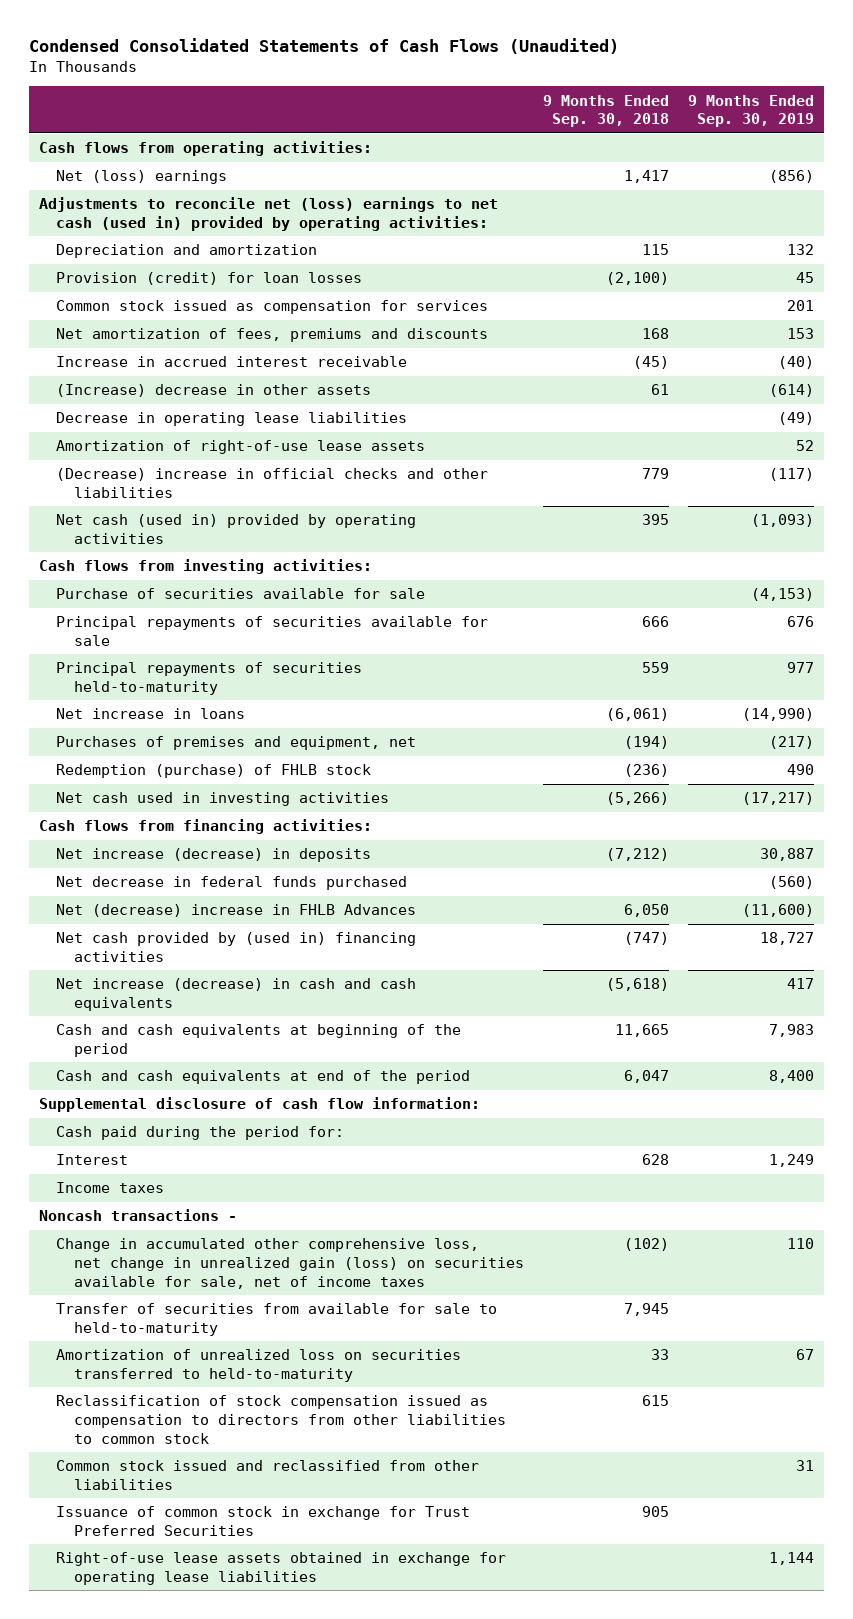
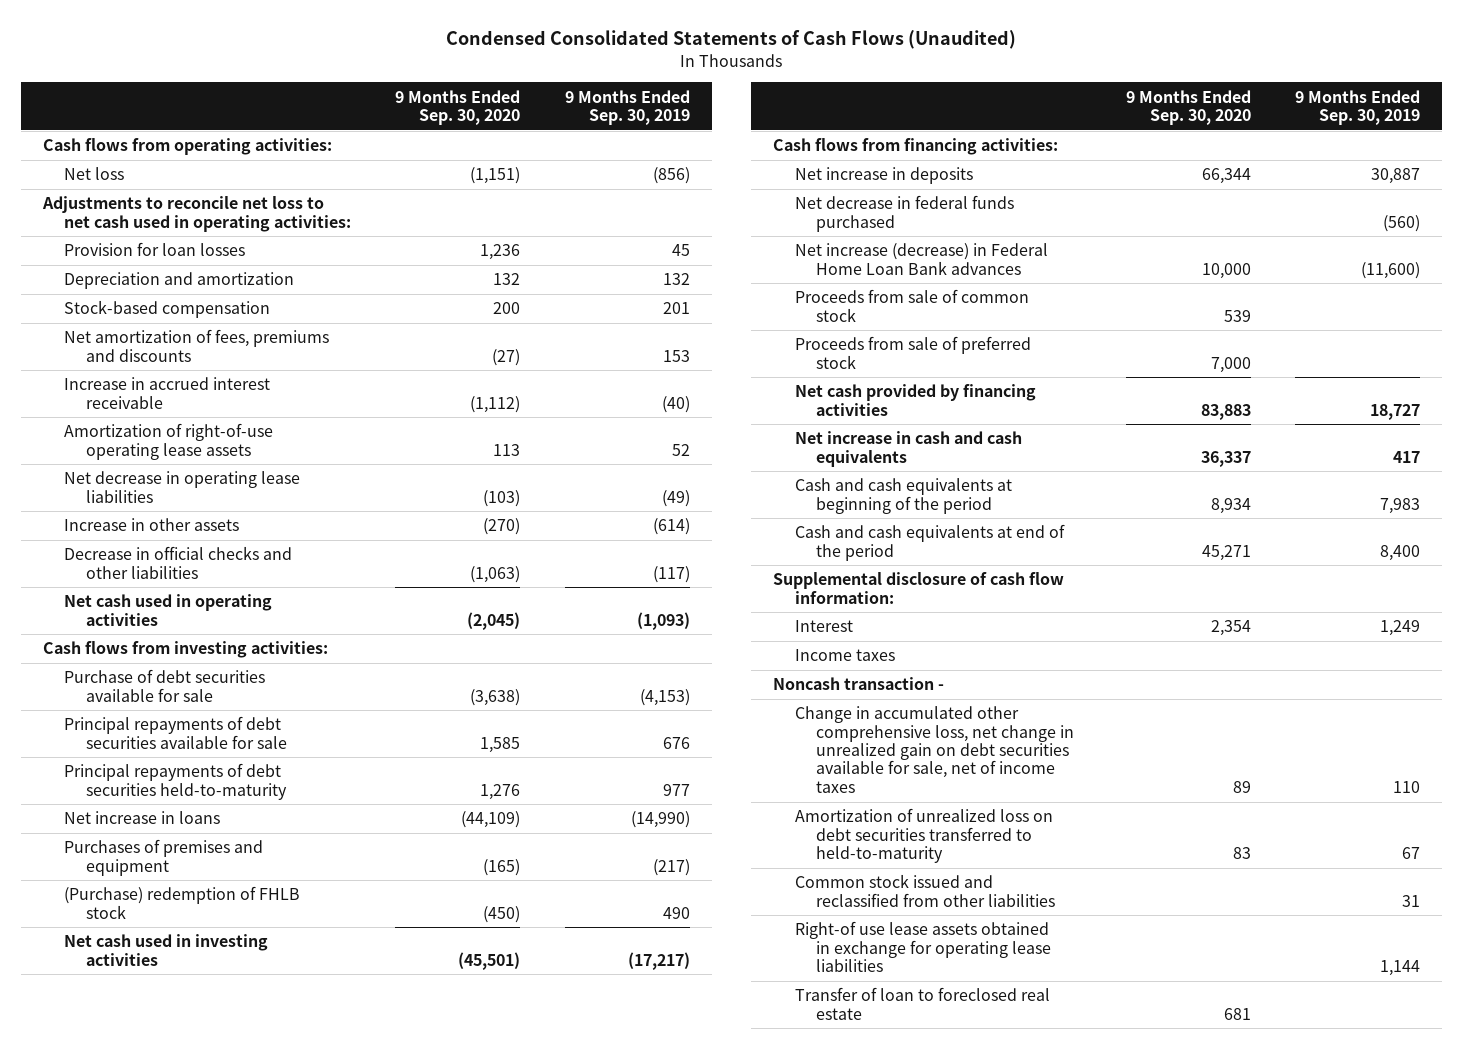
- | 9 Months Ended Sep. 30, 2018 | 9 Months Ended Sep. 30, 2019
+ | 9 Months Ended Sep. 30, 2020 | 9 Months Ended Sep. 30, 2019
- Net (loss) earnings | 1,417 | (856)
- Adjustments to reconcile net (loss) earnings to net cash (used in) provided by operating activities:
+ Net loss | (1,151) | (856)
+ Adjustments to reconcile net loss to net cash used in operating activities:
+ Provision for loan losses | 1,236 | 45
- Provision (credit) for loan losses | (2,100) | 45
- Common stock issued as compensation for services | | 201
+ Stock-based compensation | 200 | 201
- (Increase) decrease in other assets | 61 | (614)
- Decrease in operating lease liabilities | | (49)
- Amortization of right-of-use lease assets | | 52
- (Decrease) increase in official checks and other liabilities | 779 | (117)
- Net cash (used in) provided by operating activities | 395 | (1,093)
+ Amortization of right-of-use operating lease assets | 113 | 52
+ Net decrease in operating lease liabilities | (103) | (49)
+ Increase in other assets | (270) | (614)
+ Decrease in official checks and other liabilities | (1,063) | (117)
+ Net cash used in operating activities | (2,045) | (1,093)
- Purchase of securities available for sale | | (4,153)
- Principal repayments of securities available for sale | 666 | 676
- Principal repayments of securities held-to-maturity | 559 | 977
+ Purchase of debt securities available for sale | (3,638) | (4,153)
+ Principal repayments of debt securities available for sale | 1,585 | 676
+ Principal repayments of debt securities held-to-maturity | 1,276 | 977
- Purchases of premises and equipment, net | (194) | (217)
- Redemption (purchase) of FHLB stock | (236) | 490
+ Purchases of premises and equipment | (165) | (217)
+ (Purchase) redemption of FHLB stock | (450) | 490
- Net increase (decrease) in deposits | (7,212) | 30,887
+ Net increase in deposits | 66,344 | 30,887
- Net (decrease) increase in FHLB Advances | 6,050 | (11,600)
- Net cash provided by (used in) financing activities | (747) | 18,727
- Net increase (decrease) in cash and cash equivalents | (5,618) | 417
+ Net increase (decrease) in Federal Home Loan Bank advances | 10,000 | (11,600)
+ Proceeds from sale of common stock | 539 |
+ Proceeds from sale of preferred stock | 7,000 |
+ Net cash provided by financing activities | 83,883 | 18,727
+ Net increase in cash and cash equivalents | 36,337 | 417
- Cash paid during the period for:
- Noncash transactions -
- Change in accumulated other comprehensive loss, net change in unrealized gain (loss) on securities available for sale, net of income taxes | (102) | 110
- Transfer of securities from available for sale to held-to-maturity | 7,945 |
- Amortization of unrealized loss on securities transferred to held-to-maturity | 33 | 67
- Reclassification of stock compensation issued as compensation to directors from other liabilities to common stock | 615 |
+ Noncash transaction -
+ Change in accumulated other comprehensive loss, net change in unrealized gain on debt securities available for sale, net of income taxes | 89 | 110
+ Amortization of unrealized loss on debt securities transferred to held-to-maturity | 83 | 67
- Issuance of common stock in exchange for Trust Preferred Securities | 905 |
- Right-of-use lease assets obtained in exchange for operating lease liabilities | | 1,144
+ Right-of use lease assets obtained in exchange for operating lease liabilities | | 1,144
+ Transfer of loan to foreclosed real estate | 681 |

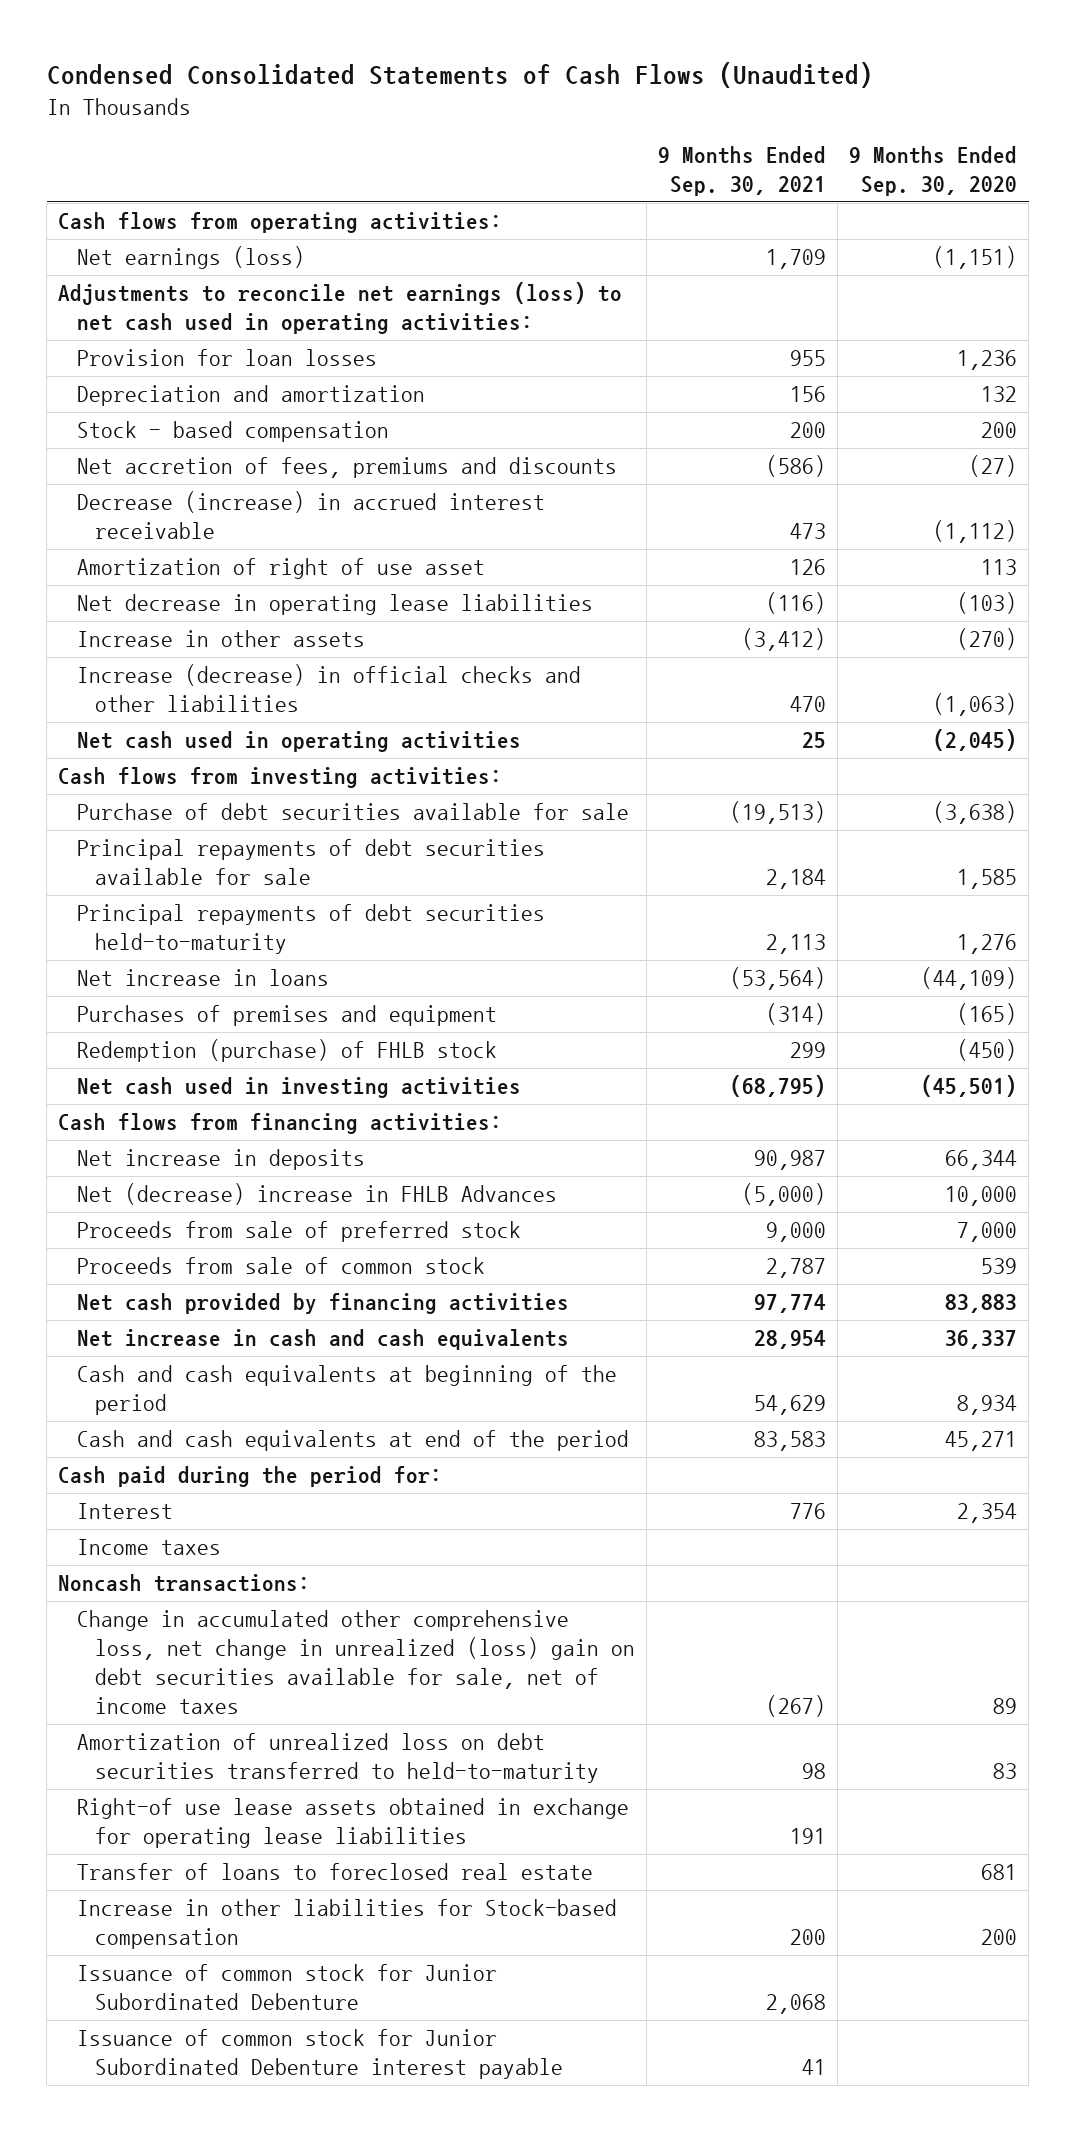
- | 9 Months Ended Sep. 30, 2020 | 9 Months Ended Sep. 30, 2019
+ | 9 Months Ended Sep. 30, 2021 | 9 Months Ended Sep. 30, 2020
- Net loss | (1,151) | (856)
- Adjustments to reconcile net loss to net cash used in operating activities:
+ Net earnings (loss) | 1,709 | (1,151)
+ Adjustments to reconcile net earnings (loss) to net cash used in operating activities:
- Stock-based compensation | 200 | 201
- Net amortization of fees, premiums and discounts | (27) | 153
- Increase in accrued interest receivable | (1,112) | (40)
- Amortization of right-of-use operating lease assets | 113 | 52
+ Stock - based compensation | 200 | 200
+ Net accretion of fees, premiums and discounts | (586) | (27)
+ Decrease (increase) in accrued interest receivable | 473 | (1,112)
+ Amortization of right of use asset | 126 | 113
- Decrease in official checks and other liabilities | (1,063) | (117)
+ Increase (decrease) in official checks and other liabilities | 470 | (1,063)
- (Purchase) redemption of FHLB stock | (450) | 490
+ Redemption (purchase) of FHLB stock | 299 | (450)
- Net decrease in federal funds purchased | | (560)
- Net increase (decrease) in Federal Home Loan Bank advances | 10,000 | (11,600)
+ Net (decrease) increase in FHLB Advances | (5,000) | 10,000
moved down: Proceeds from sale of common stock | 2,787 | 539
- Supplemental disclosure of cash flow information:
+ Cash paid during the period for:
- Noncash transaction -
- Change in accumulated other comprehensive loss, net change in unrealized gain on debt securities available for sale, net of income taxes | 89 | 110
+ Noncash transactions:
+ Change in accumulated other comprehensive loss, net change in unrealized (loss) gain on debt securities available for sale, net of income taxes | (267) | 89
- Common stock issued and reclassified from other liabilities | | 31
- Transfer of loan to foreclosed real estate | 681 |
+ Transfer of loans to foreclosed real estate | | 681
+ Increase in other liabilities for Stock-based compensation | 200 | 200
+ Issuance of common stock for Junior Subordinated Debenture | 2,068 |
+ Issuance of common stock for Junior Subordinated Debenture interest payable | 41 |

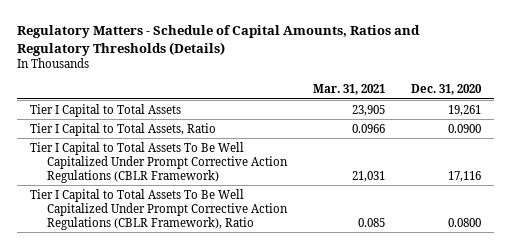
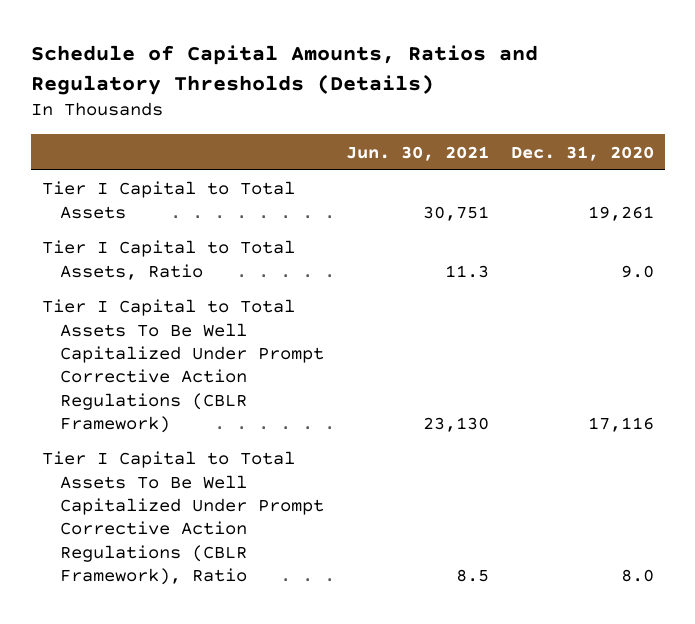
- Regulatory Matters - Schedule of Capital Amounts, Ratios and Regulatory Thresholds (Details)
+ Schedule of Capital Amounts, Ratios and Regulatory Thresholds (Details)
- | Mar. 31, 2021 | Dec. 31, 2020
+ | Jun. 30, 2021 | Dec. 31, 2020
- Tier I Capital to Total Assets, Ratio | 0.0966 | 0.0900
+ Tier I Capital to Total Assets, Ratio | 11.3 | 9.0
- Tier I Capital to Total Assets To Be Well Capitalized Under Prompt Corrective Action Regulations (CBLR Framework), Ratio | 0.085 | 0.0800
+ Tier I Capital to Total Assets To Be Well Capitalized Under Prompt Corrective Action Regulations (CBLR Framework), Ratio | 8.5 | 8.0

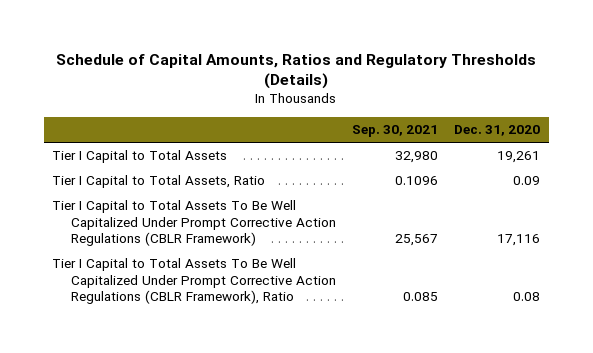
- | Jun. 30, 2021 | Dec. 31, 2020
+ | Sep. 30, 2021 | Dec. 31, 2020
- Tier I Capital to Total Assets, Ratio | 11.3 | 9.0
+ Tier I Capital to Total Assets, Ratio | 0.1096 | 0.09
- Tier I Capital to Total Assets To Be Well Capitalized Under Prompt Corrective Action Regulations (CBLR Framework), Ratio | 8.5 | 8.0
+ Tier I Capital to Total Assets To Be Well Capitalized Under Prompt Corrective Action Regulations (CBLR Framework), Ratio | 0.085 | 0.08

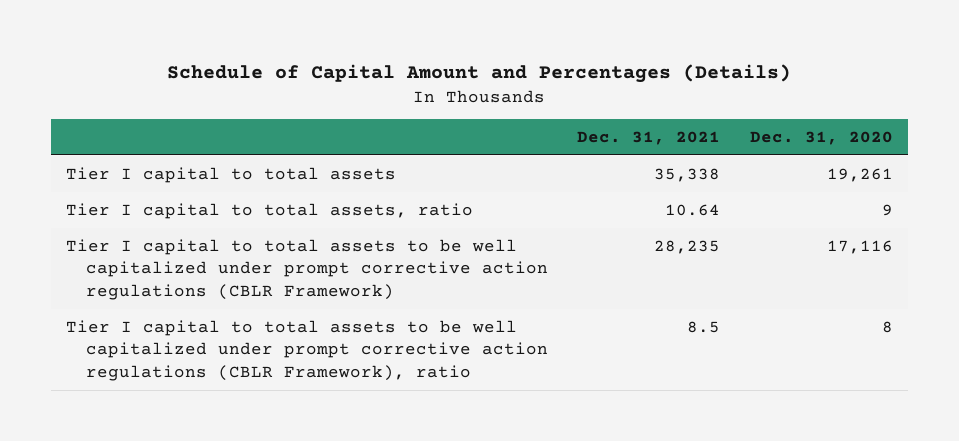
- Schedule of Capital Amounts, Ratios and Regulatory Thresholds (Details)
+ Schedule of Capital Amount and Percentages (Details)
- | Sep. 30, 2021 | Dec. 31, 2020
+ | Dec. 31, 2021 | Dec. 31, 2020
- Tier I Capital to Total Assets | 32,980 | 19,261
- Tier I Capital to Total Assets, Ratio | 0.1096 | 0.09
- Tier I Capital to Total Assets To Be Well Capitalized Under Prompt Corrective Action Regulations (CBLR Framework) | 25,567 | 17,116
- Tier I Capital to Total Assets To Be Well Capitalized Under Prompt Corrective Action Regulations (CBLR Framework), Ratio | 0.085 | 0.08
+ Tier I capital to total assets | 35,338 | 19,261
+ Tier I capital to total assets, ratio | 10.64 | 9
+ Tier I capital to total assets to be well capitalized under prompt corrective action regulations (CBLR Framework) | 28,235 | 17,116
+ Tier I capital to total assets to be well capitalized under prompt corrective action regulations (CBLR Framework), ratio | 8.5 | 8

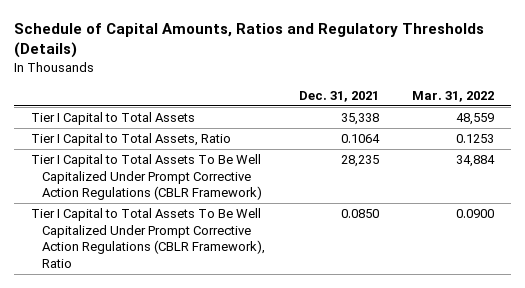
- Schedule of Capital Amount and Percentages (Details)
+ Schedule of Capital Amounts, Ratios and Regulatory Thresholds (Details)
- | Dec. 31, 2021 | Dec. 31, 2020
+ | Dec. 31, 2021 | Mar. 31, 2022
- Tier I capital to total assets | 35,338 | 19,261
- Tier I capital to total assets, ratio | 10.64 | 9
- Tier I capital to total assets to be well capitalized under prompt corrective action regulations (CBLR Framework) | 28,235 | 17,116
- Tier I capital to total assets to be well capitalized under prompt corrective action regulations (CBLR Framework), ratio | 8.5 | 8
+ Tier I Capital to Total Assets | 35,338 | 48,559
+ Tier I Capital to Total Assets, Ratio | 0.1064 | 0.1253
+ Tier I Capital to Total Assets To Be Well Capitalized Under Prompt Corrective Action Regulations (CBLR Framework) | 28,235 | 34,884
+ Tier I Capital to Total Assets To Be Well Capitalized Under Prompt Corrective Action Regulations (CBLR Framework), Ratio | 0.0850 | 0.0900

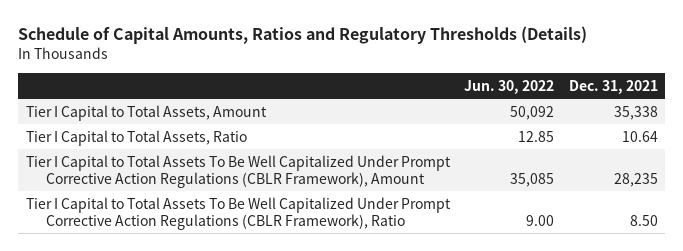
- | Dec. 31, 2021 | Mar. 31, 2022
+ | Jun. 30, 2022 | Dec. 31, 2021
- Tier I Capital to Total Assets | 35,338 | 48,559
- Tier I Capital to Total Assets, Ratio | 0.1064 | 0.1253
- Tier I Capital to Total Assets To Be Well Capitalized Under Prompt Corrective Action Regulations (CBLR Framework) | 28,235 | 34,884
- Tier I Capital to Total Assets To Be Well Capitalized Under Prompt Corrective Action Regulations (CBLR Framework), Ratio | 0.0850 | 0.0900
+ Tier I Capital to Total Assets, Amount | 50,092 | 35,338
+ Tier I Capital to Total Assets, Ratio | 12.85 | 10.64
+ Tier I Capital to Total Assets To Be Well Capitalized Under Prompt Corrective Action Regulations (CBLR Framework), Amount | 35,085 | 28,235
+ Tier I Capital to Total Assets To Be Well Capitalized Under Prompt Corrective Action Regulations (CBLR Framework), Ratio | 9.00 | 8.50

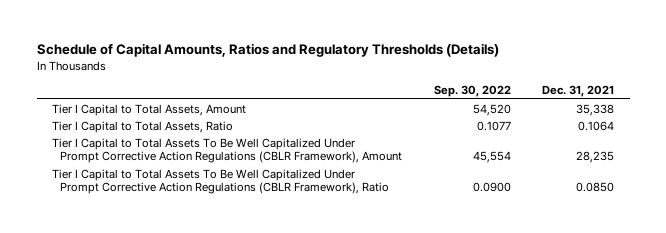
- | Jun. 30, 2022 | Dec. 31, 2021
+ | Sep. 30, 2022 | Dec. 31, 2021
- Tier I Capital to Total Assets, Ratio | 12.85 | 10.64
+ Tier I Capital to Total Assets, Ratio | 0.1077 | 0.1064
- Tier I Capital to Total Assets To Be Well Capitalized Under Prompt Corrective Action Regulations (CBLR Framework), Ratio | 9.00 | 8.50
+ Tier I Capital to Total Assets To Be Well Capitalized Under Prompt Corrective Action Regulations (CBLR Framework), Ratio | 0.0900 | 0.0850

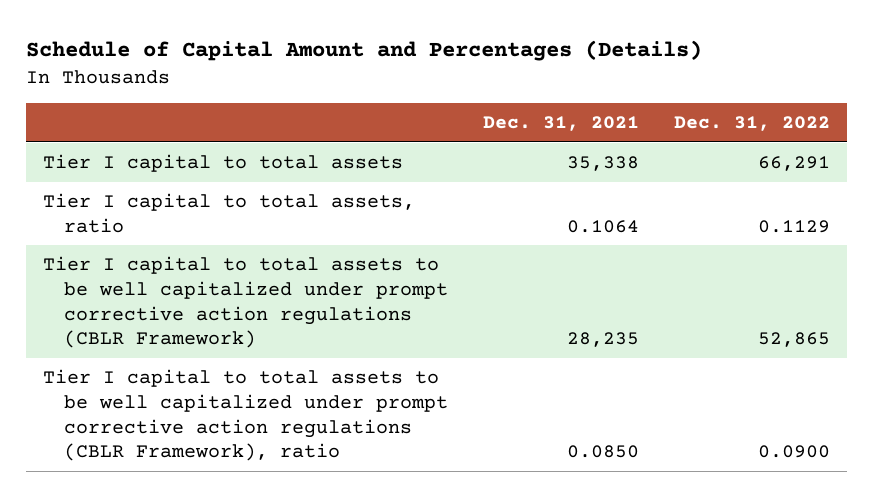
- Schedule of Capital Amounts, Ratios and Regulatory Thresholds (Details)
+ Schedule of Capital Amount and Percentages (Details)
- | Sep. 30, 2022 | Dec. 31, 2021
+ | Dec. 31, 2021 | Dec. 31, 2022
- Tier I Capital to Total Assets, Amount | 54,520 | 35,338
- Tier I Capital to Total Assets, Ratio | 0.1077 | 0.1064
- Tier I Capital to Total Assets To Be Well Capitalized Under Prompt Corrective Action Regulations (CBLR Framework), Amount | 45,554 | 28,235
- Tier I Capital to Total Assets To Be Well Capitalized Under Prompt Corrective Action Regulations (CBLR Framework), Ratio | 0.0900 | 0.0850
+ Tier I capital to total assets | 35,338 | 66,291
+ Tier I capital to total assets, ratio | 0.1064 | 0.1129
+ Tier I capital to total assets to be well capitalized under prompt corrective action regulations (CBLR Framework) | 28,235 | 52,865
+ Tier I capital to total assets to be well capitalized under prompt corrective action regulations (CBLR Framework), ratio | 0.0850 | 0.0900

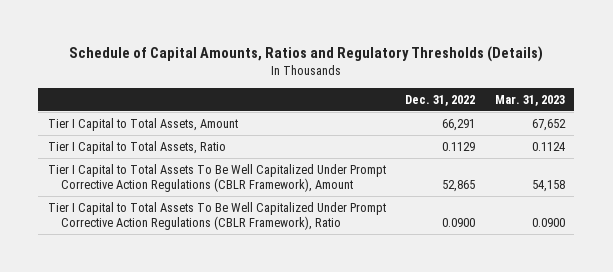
- Schedule of Capital Amount and Percentages (Details)
+ Schedule of Capital Amounts, Ratios and Regulatory Thresholds (Details)
- | Dec. 31, 2021 | Dec. 31, 2022
+ | Dec. 31, 2022 | Mar. 31, 2023
- Tier I capital to total assets | 35,338 | 66,291
- Tier I capital to total assets, ratio | 0.1064 | 0.1129
- Tier I capital to total assets to be well capitalized under prompt corrective action regulations (CBLR Framework) | 28,235 | 52,865
- Tier I capital to total assets to be well capitalized under prompt corrective action regulations (CBLR Framework), ratio | 0.0850 | 0.0900
+ Tier I Capital to Total Assets, Amount | 66,291 | 67,652
+ Tier I Capital to Total Assets, Ratio | 0.1129 | 0.1124
+ Tier I Capital to Total Assets To Be Well Capitalized Under Prompt Corrective Action Regulations (CBLR Framework), Amount | 52,865 | 54,158
+ Tier I Capital to Total Assets To Be Well Capitalized Under Prompt Corrective Action Regulations (CBLR Framework), Ratio | 0.0900 | 0.0900

